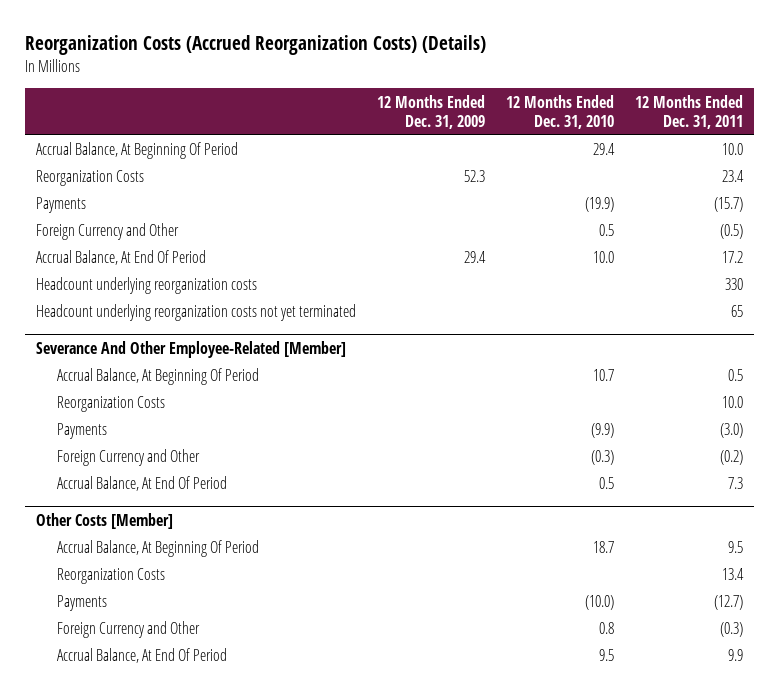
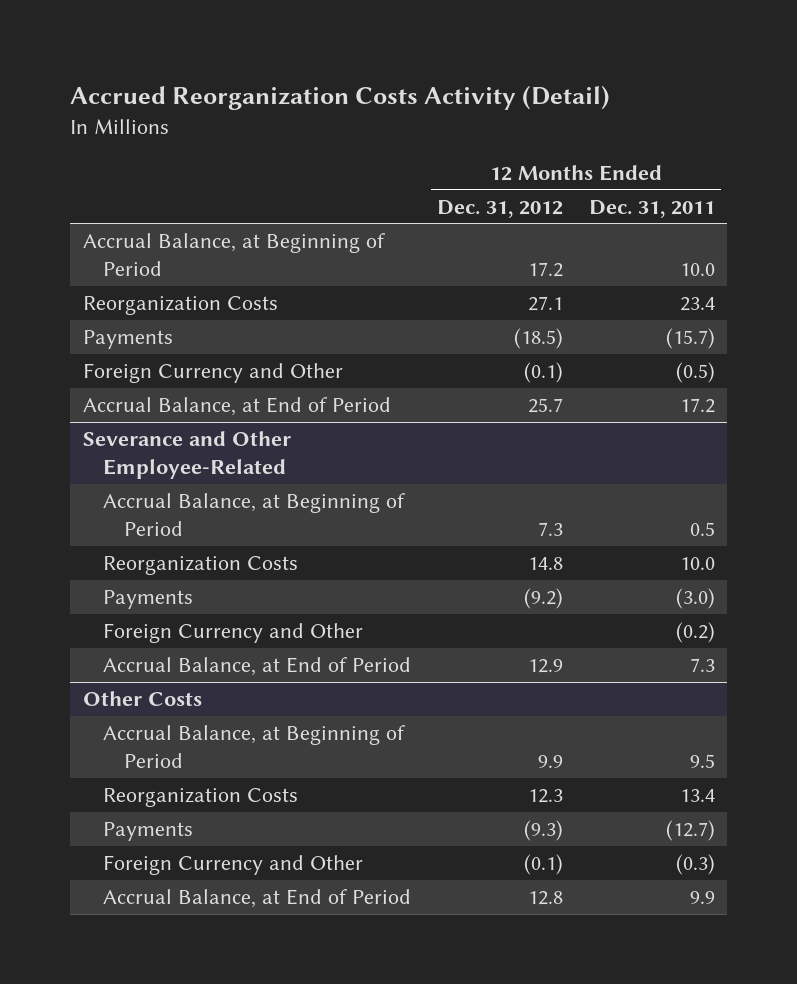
- Reorganization Costs (Accrued Reorganization Costs) (Details)
+ Accrued Reorganization Costs Activity (Detail)
- | 12 Months Ended Dec. 31, 2009 | 12 Months Ended Dec. 31, 2010 | 12 Months Ended Dec. 31, 2011
+ | 12 Months Ended Dec. 31, 2012 | 12 Months Ended Dec. 31, 2011
- Accrual Balance, At Beginning Of Period | | 29.4 | 10.0
+ Accrual Balance, at Beginning of Period | 17.2 | 10.0
- Accrual Balance, At End Of Period | 29.4 | 10.0 | 17.2
- Headcount underlying reorganization costs | | | 330
- Headcount underlying reorganization costs not yet terminated | | | 65
- Severance And Other Employee-Related [Member]
- Accrual Balance, At Beginning Of Period | | 10.7 | 0.5
+ Accrual Balance, at End of Period | 25.7 | 17.2
+ Severance and Other Employee-Related
+ Accrual Balance, at Beginning of Period | 7.3 | 0.5
- Accrual Balance, At End Of Period | | 0.5 | 7.3
- Other Costs [Member]
- Accrual Balance, At Beginning Of Period | | 18.7 | 9.5
+ Accrual Balance, at End of Period | 12.9 | 7.3
+ Other Costs
+ Accrual Balance, at Beginning of Period | 9.9 | 9.5
- Accrual Balance, At End Of Period | | 9.5 | 9.9
+ Accrual Balance, at End of Period | 12.8 | 9.9

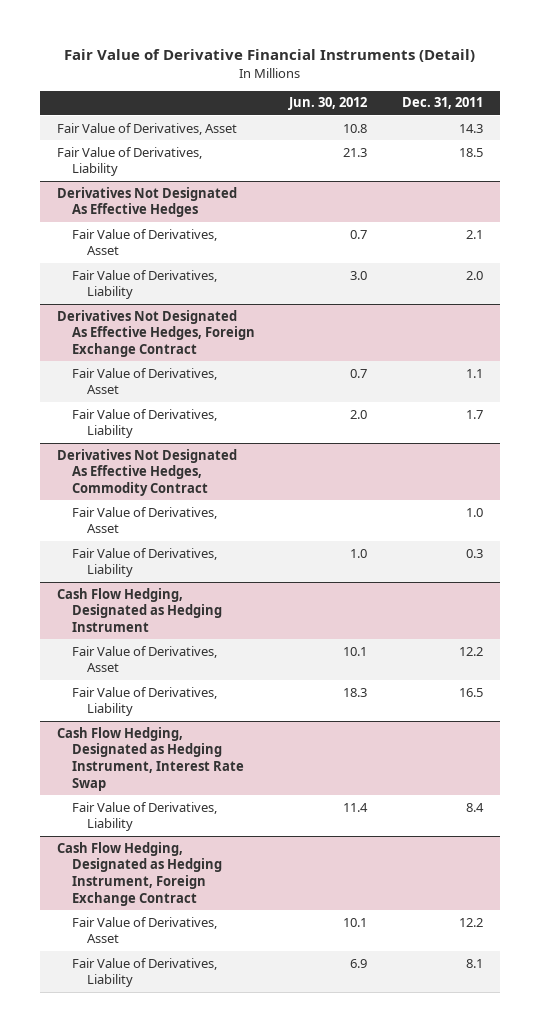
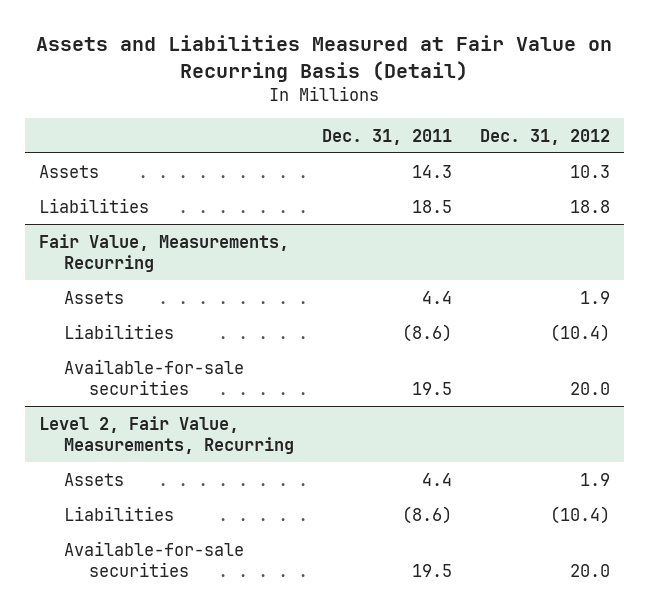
- Fair Value of Derivative Financial Instruments (Detail)
+ Assets and Liabilities Measured at Fair Value on Recurring Basis (Detail)
- | Jun. 30, 2012 | Dec. 31, 2011
+ | Dec. 31, 2011 | Dec. 31, 2012
- Fair Value of Derivatives, Asset | 10.8 | 14.3
- Fair Value of Derivatives, Liability | 21.3 | 18.5
- Derivatives Not Designated As Effective Hedges
- Fair Value of Derivatives, Asset | 0.7 | 2.1
- Fair Value of Derivatives, Liability | 3.0 | 2.0
- Derivatives Not Designated As Effective Hedges, Foreign Exchange Contract
- Fair Value of Derivatives, Asset | 0.7 | 1.1
- Fair Value of Derivatives, Liability | 2.0 | 1.7
- Derivatives Not Designated As Effective Hedges, Commodity Contract
- Fair Value of Derivatives, Asset | | 1.0
- Fair Value of Derivatives, Liability | 1.0 | 0.3
- Cash Flow Hedging, Designated as Hedging Instrument
- Fair Value of Derivatives, Asset | 10.1 | 12.2
- Fair Value of Derivatives, Liability | 18.3 | 16.5
- Cash Flow Hedging, Designated as Hedging Instrument, Interest Rate Swap
- Fair Value of Derivatives, Liability | 11.4 | 8.4
- Cash Flow Hedging, Designated as Hedging Instrument, Foreign Exchange Contract
- Fair Value of Derivatives, Asset | 10.1 | 12.2
- Fair Value of Derivatives, Liability | 6.9 | 8.1
+ Assets | 14.3 | 10.3
+ Liabilities | 18.5 | 18.8
+ Fair Value, Measurements, Recurring
+ Assets | 4.4 | 1.9
+ Liabilities | (8.6) | (10.4)
+ Available-for-sale securities | 19.5 | 20.0
+ Level 2, Fair Value, Measurements, Recurring
+ Assets | 4.4 | 1.9
+ Liabilities | (8.6) | (10.4)
+ Available-for-sale securities | 19.5 | 20.0

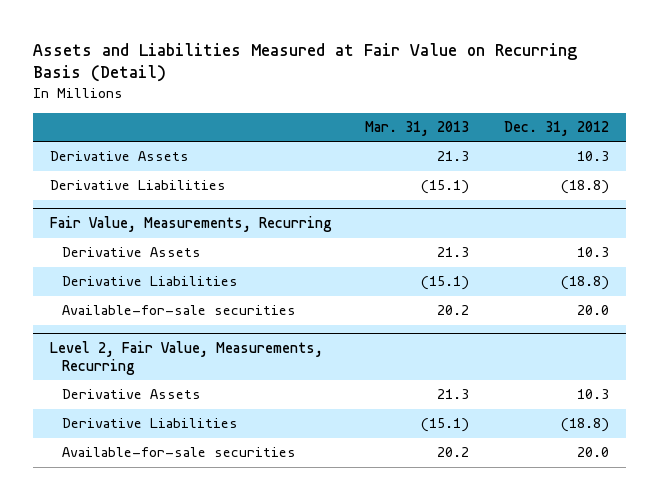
- | Dec. 31, 2011 | Dec. 31, 2012
+ | Mar. 31, 2013 | Dec. 31, 2012
- Assets | 14.3 | 10.3
- Liabilities | 18.5 | 18.8
+ Derivative Assets | 21.3 | 10.3
+ Derivative Liabilities | (15.1) | (18.8)
@ Fair Value, Measurements, Recurring
- Assets | 4.4 | 1.9
- Liabilities | (8.6) | (10.4)
+ Derivative Assets | 21.3 | 10.3
+ Derivative Liabilities | (15.1) | (18.8)
@ Level 2, Fair Value, Measurements, Recurring
- Assets | 4.4 | 1.9
- Liabilities | (8.6) | (10.4)
+ Derivative Assets | 21.3 | 10.3
+ Derivative Liabilities | (15.1) | (18.8)

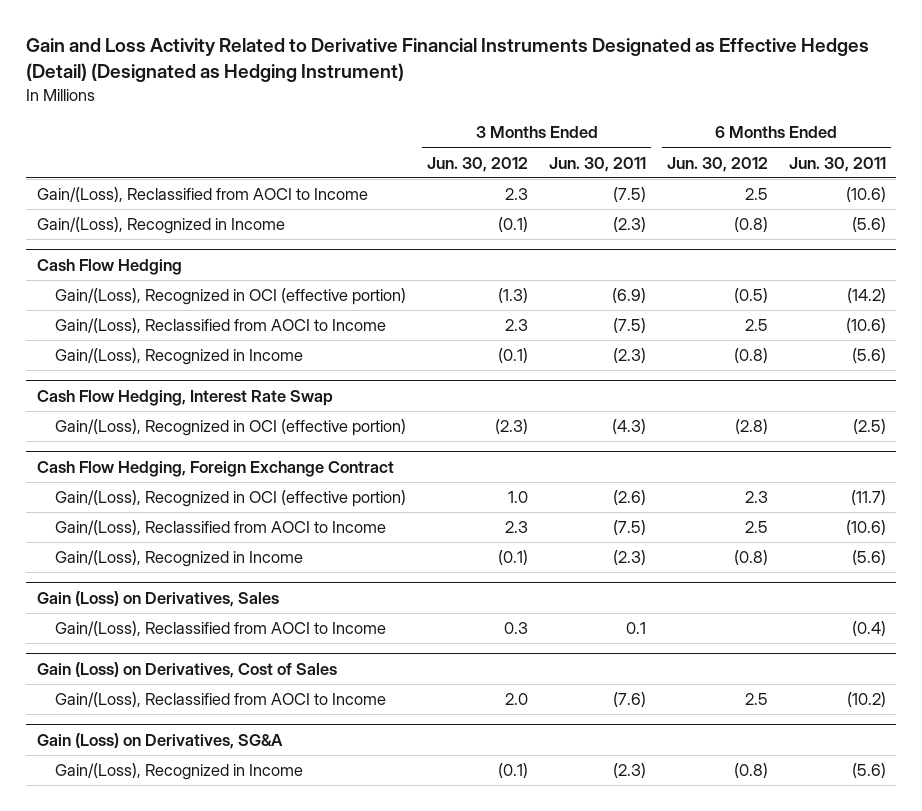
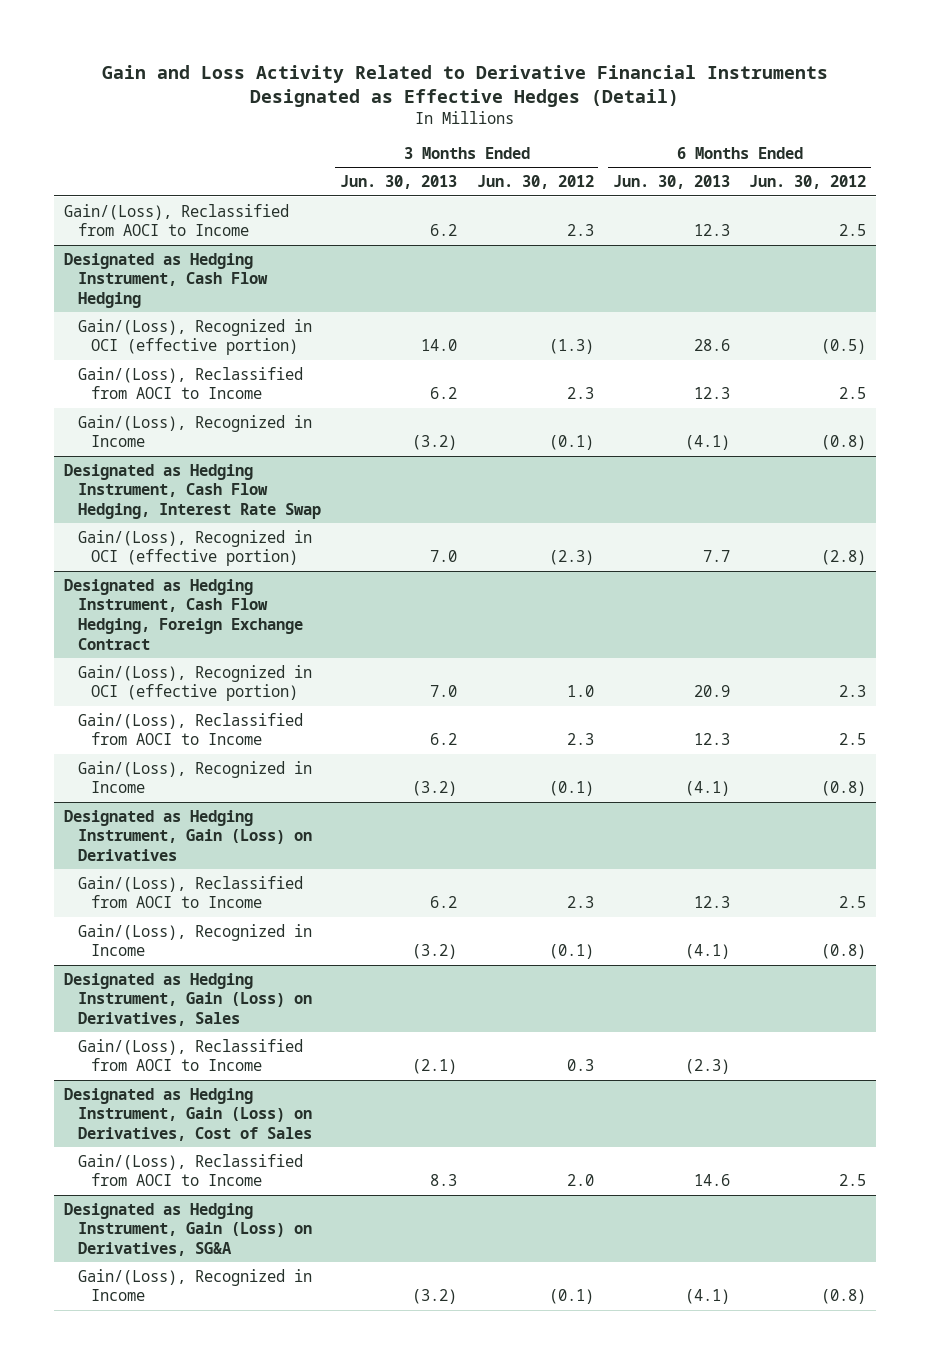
- Gain and Loss Activity Related to Derivative Financial Instruments Designated as Effective Hedges (Detail) (Designated as Hedging Instrument)
+ Gain and Loss Activity Related to Derivative Financial Instruments Designated as Effective Hedges (Detail)
- | 3 Months Ended Jun. 30, 2012 | 3 Months Ended Jun. 30, 2011 | 6 Months Ended Jun. 30, 2012 | 6 Months Ended Jun. 30, 2011
+ | 3 Months Ended Jun. 30, 2013 | 3 Months Ended Jun. 30, 2012 | 6 Months Ended Jun. 30, 2013 | 6 Months Ended Jun. 30, 2012
- Gain/(Loss), Recognized in Income | (0.1) | (2.3) | (0.8) | (5.6)
- Cash Flow Hedging
+ Designated as Hedging Instrument, Cash Flow Hedging
- Cash Flow Hedging, Interest Rate Swap
+ Designated as Hedging Instrument, Cash Flow Hedging, Interest Rate Swap
- Cash Flow Hedging, Foreign Exchange Contract
+ Designated as Hedging Instrument, Cash Flow Hedging, Foreign Exchange Contract
- Gain (Loss) on Derivatives, Sales
+ Designated as Hedging Instrument, Gain (Loss) on Derivatives
+ Gain/(Loss), Reclassified from AOCI to Income | 6.2 | 2.3 | 12.3 | 2.5
+ Gain/(Loss), Recognized in Income | (3.2) | (0.1) | (4.1) | (0.8)
+ Designated as Hedging Instrument, Gain (Loss) on Derivatives, Sales
- Gain (Loss) on Derivatives, Cost of Sales
+ Designated as Hedging Instrument, Gain (Loss) on Derivatives, Cost of Sales
- Gain (Loss) on Derivatives, SG&A
+ Designated as Hedging Instrument, Gain (Loss) on Derivatives, SG&A

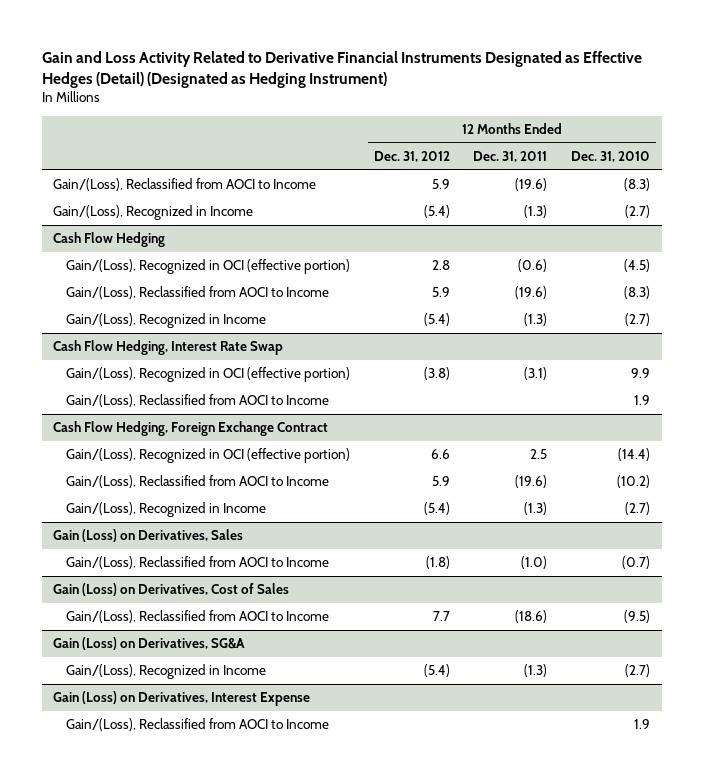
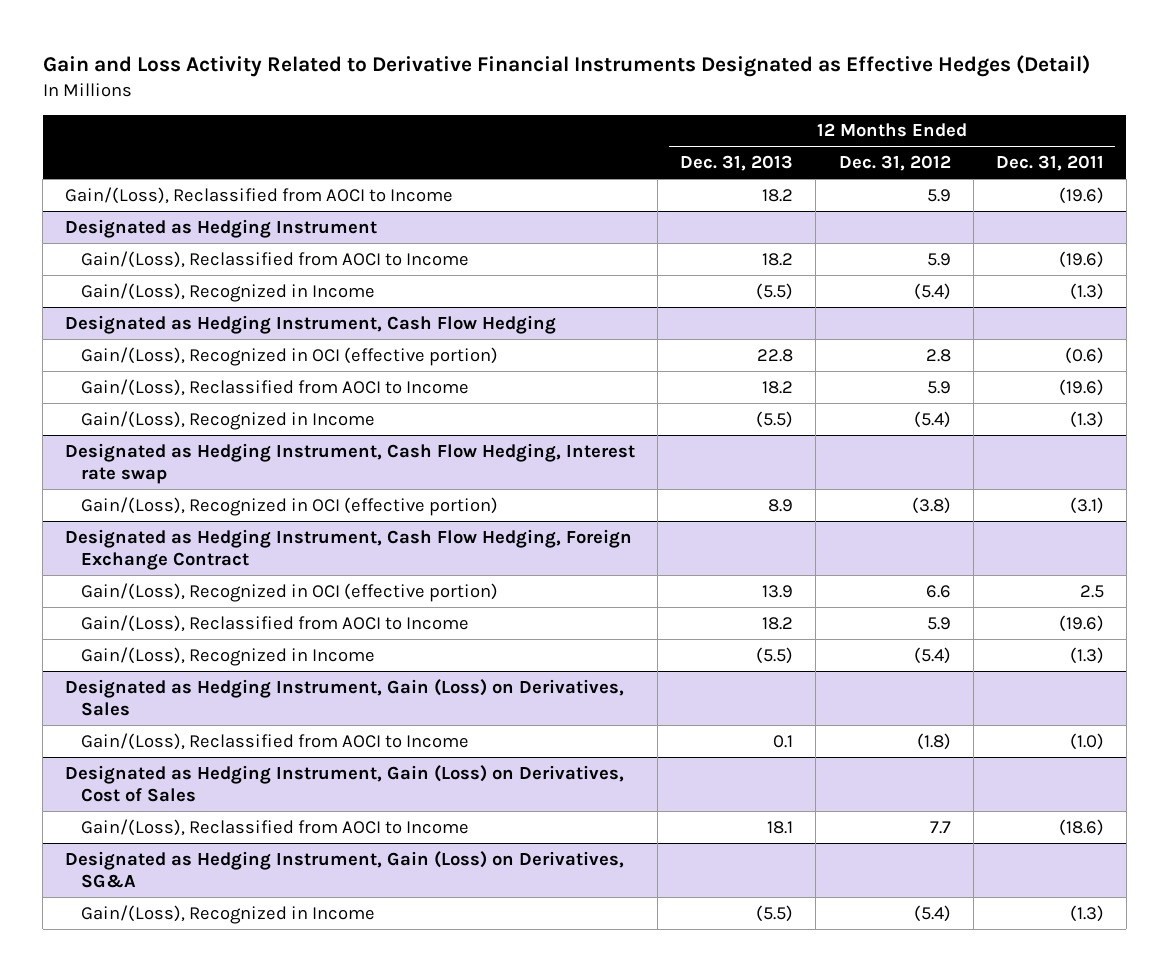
- Gain and Loss Activity Related to Derivative Financial Instruments Designated as Effective Hedges (Detail) (Designated as Hedging Instrument)
+ Gain and Loss Activity Related to Derivative Financial Instruments Designated as Effective Hedges (Detail)
- | 12 Months Ended Dec. 31, 2012 | 12 Months Ended Dec. 31, 2011 | 12 Months Ended Dec. 31, 2010
+ | 12 Months Ended Dec. 31, 2013 | 12 Months Ended Dec. 31, 2012 | 12 Months Ended Dec. 31, 2011
+ Designated as Hedging Instrument
+ Gain/(Loss), Reclassified from AOCI to Income | 18.2 | 5.9 | (19.6)
- Cash Flow Hedging
+ Designated as Hedging Instrument, Cash Flow Hedging
- Cash Flow Hedging, Interest Rate Swap
+ Designated as Hedging Instrument, Cash Flow Hedging, Interest rate swap
- Gain/(Loss), Reclassified from AOCI to Income | | | 1.9
- Cash Flow Hedging, Foreign Exchange Contract
+ Designated as Hedging Instrument, Cash Flow Hedging, Foreign Exchange Contract
- Gain (Loss) on Derivatives, Sales
+ Designated as Hedging Instrument, Gain (Loss) on Derivatives, Sales
- Gain (Loss) on Derivatives, Cost of Sales
+ Designated as Hedging Instrument, Gain (Loss) on Derivatives, Cost of Sales
- Gain (Loss) on Derivatives, SG&A
+ Designated as Hedging Instrument, Gain (Loss) on Derivatives, SG&A
- Gain (Loss) on Derivatives, Interest Expense
- Gain/(Loss), Reclassified from AOCI to Income | | | 1.9

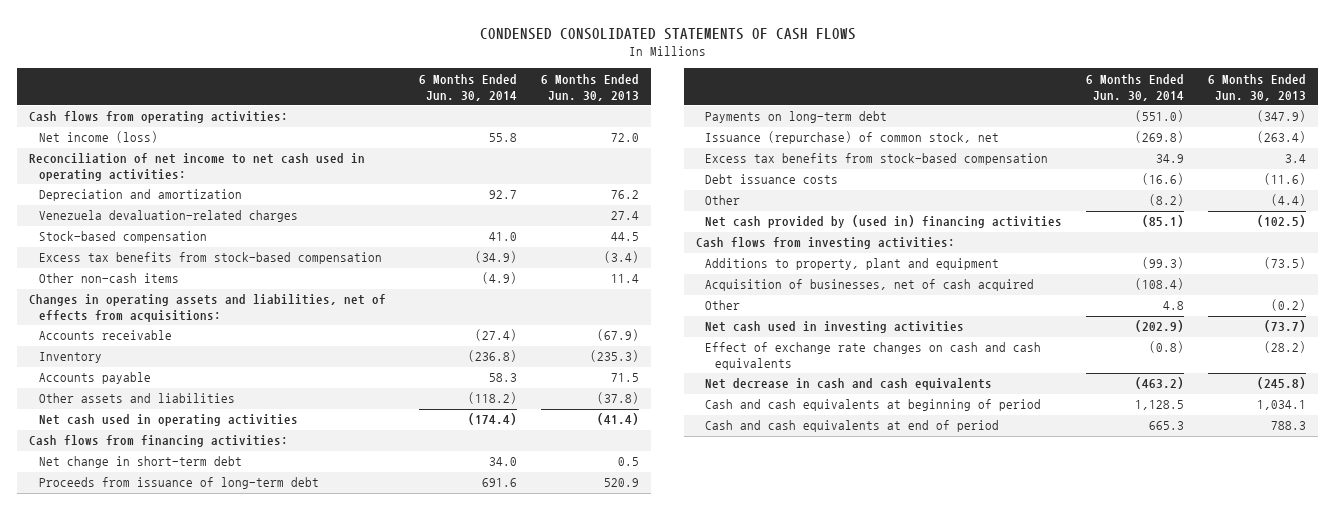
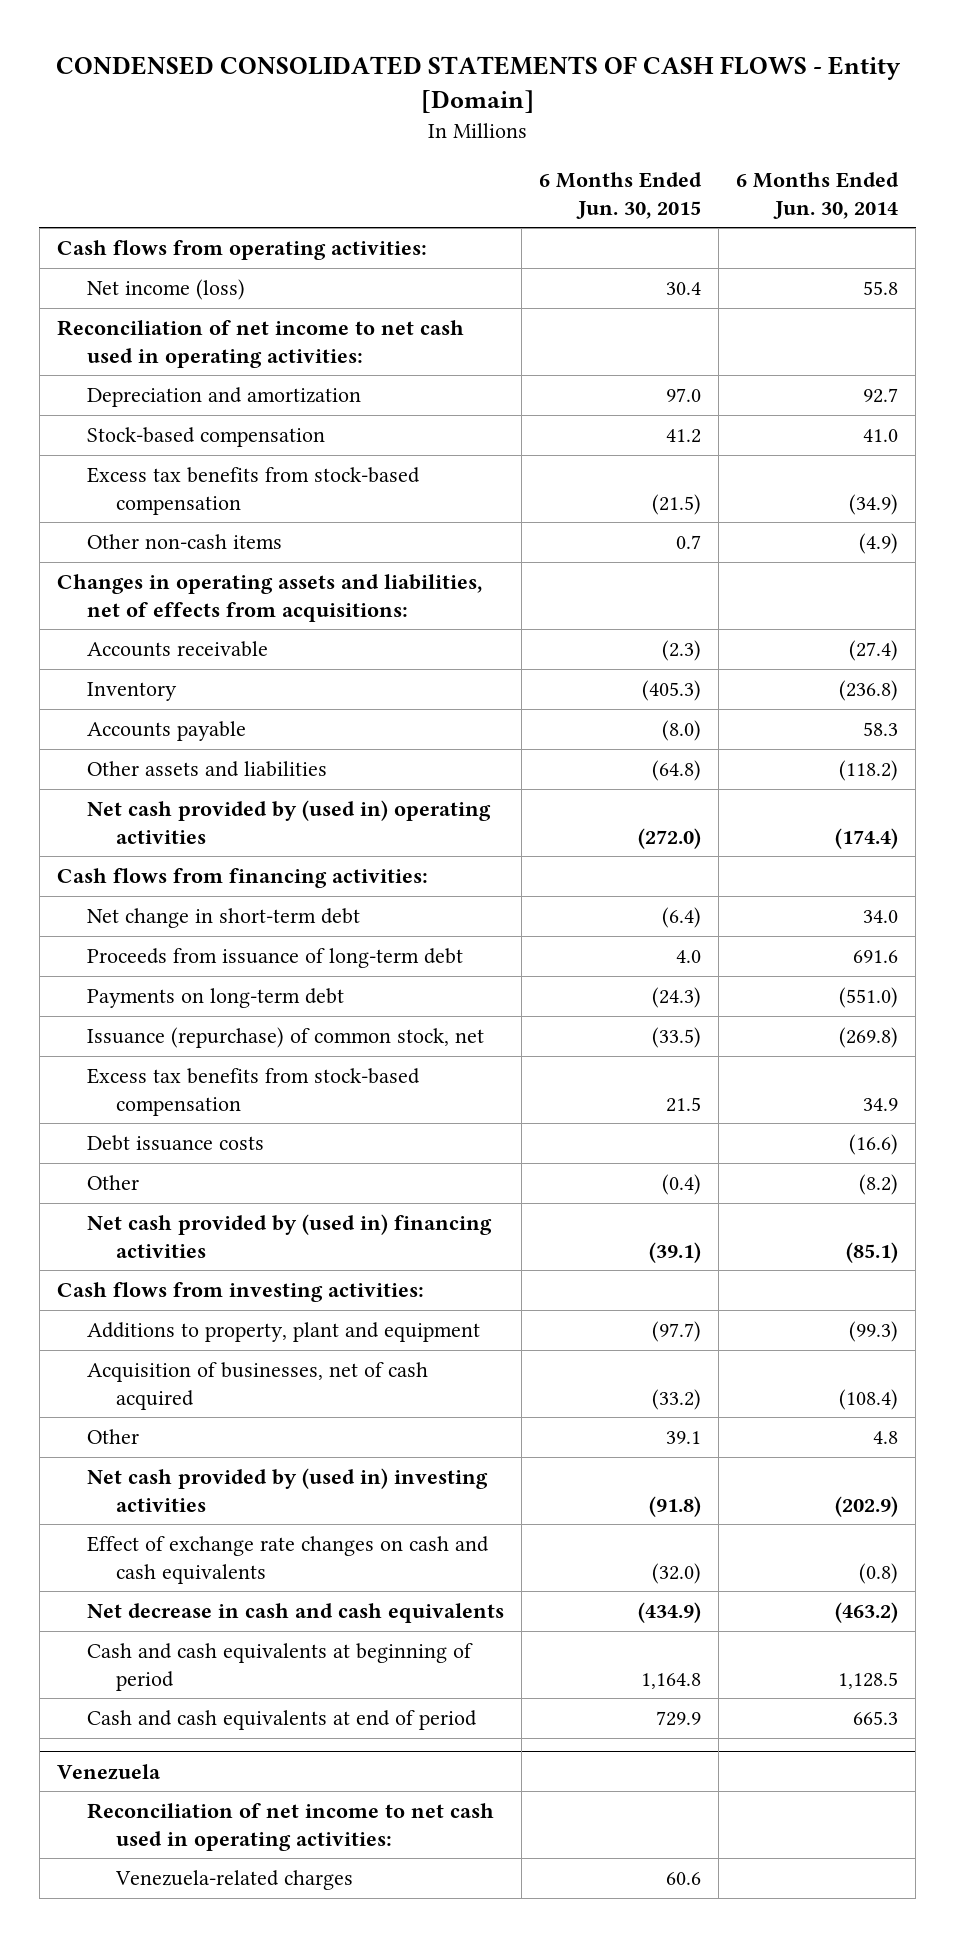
- CONDENSED CONSOLIDATED STATEMENTS OF CASH FLOWS
+ CONDENSED CONSOLIDATED STATEMENTS OF CASH FLOWS - Entity [Domain]
- | 6 Months Ended Jun. 30, 2014 | 6 Months Ended Jun. 30, 2013
+ | 6 Months Ended Jun. 30, 2015 | 6 Months Ended Jun. 30, 2014
- Venezuela devaluation-related charges | | 27.4
- Net cash used in operating activities | (174.4) | (41.4)
+ Net cash provided by (used in) operating activities | (272.0) | (174.4)
- Net cash used in investing activities | (202.9) | (73.7)
+ Net cash provided by (used in) investing activities | (91.8) | (202.9)
+ Venezuela
+ Reconciliation of net income to net cash used in operating activities:
+ Venezuela-related charges | 60.6 |

